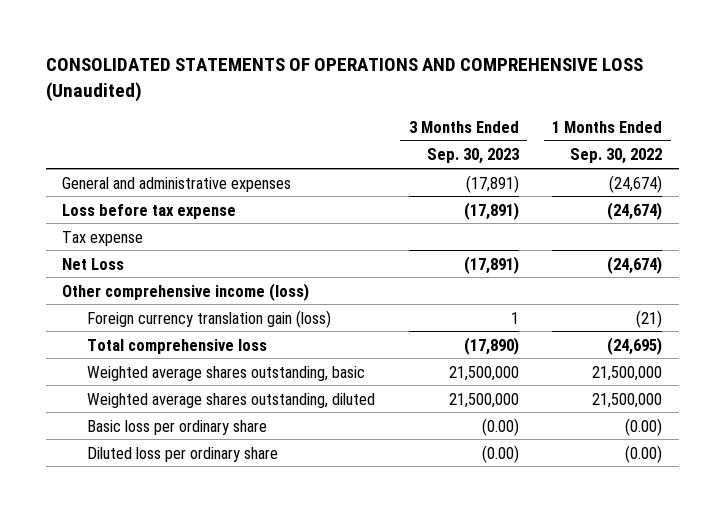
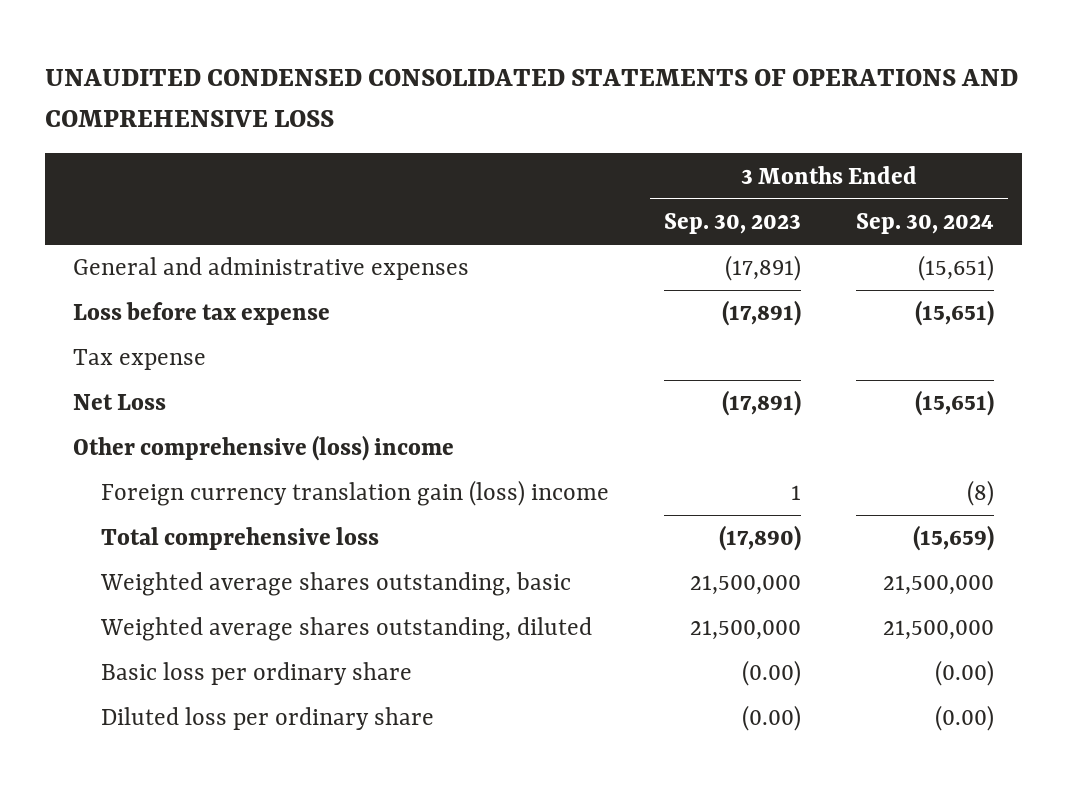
- CONSOLIDATED STATEMENTS OF OPERATIONS AND COMPREHENSIVE LOSS (Unaudited)
+ UNAUDITED CONDENSED CONSOLIDATED STATEMENTS OF OPERATIONS AND COMPREHENSIVE LOSS
- | 3 Months Ended Sep. 30, 2023 | 1 Months Ended Sep. 30, 2022
+ | 3 Months Ended Sep. 30, 2023 | 3 Months Ended Sep. 30, 2024
- Other comprehensive income (loss)
- Foreign currency translation gain (loss) | 1 | (21)
+ Other comprehensive (loss) income
+ Foreign currency translation gain (loss) income | 1 | (8)

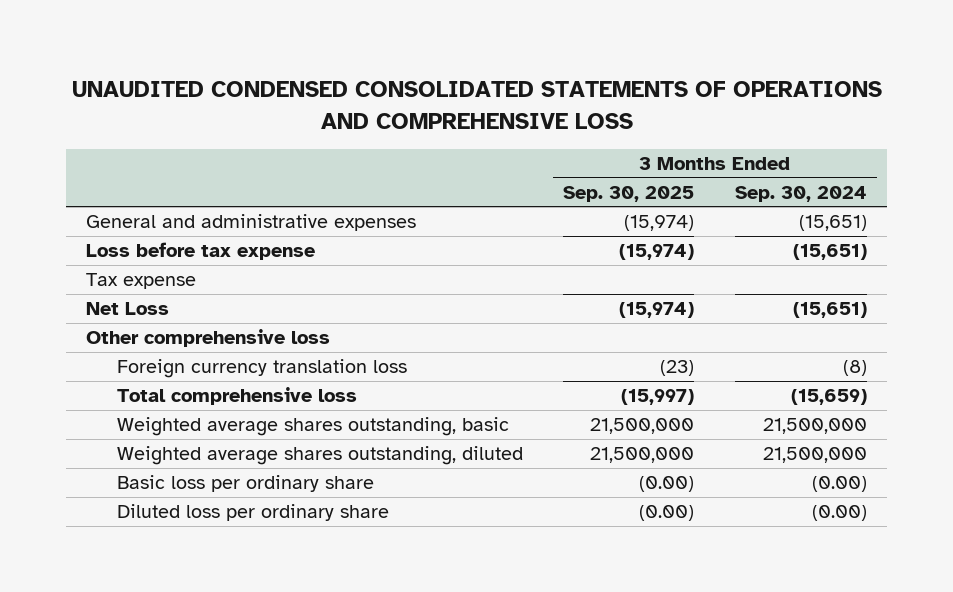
- | 3 Months Ended Sep. 30, 2023 | 3 Months Ended Sep. 30, 2024
+ | 3 Months Ended Sep. 30, 2025 | 3 Months Ended Sep. 30, 2024
- Other comprehensive (loss) income
- Foreign currency translation gain (loss) income | 1 | (8)
+ Other comprehensive loss
+ Foreign currency translation loss | (23) | (8)

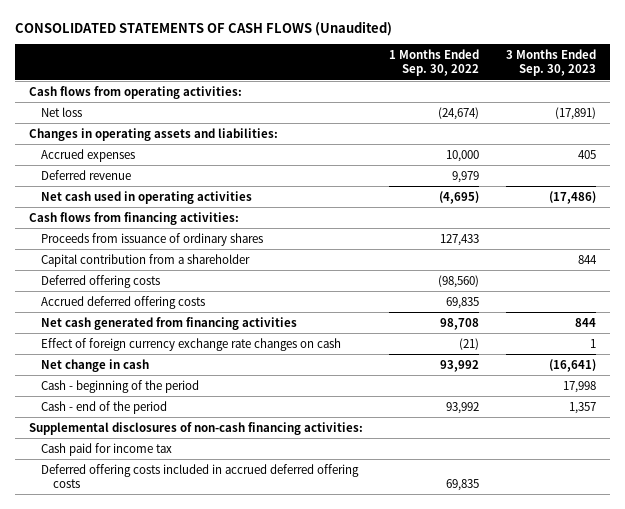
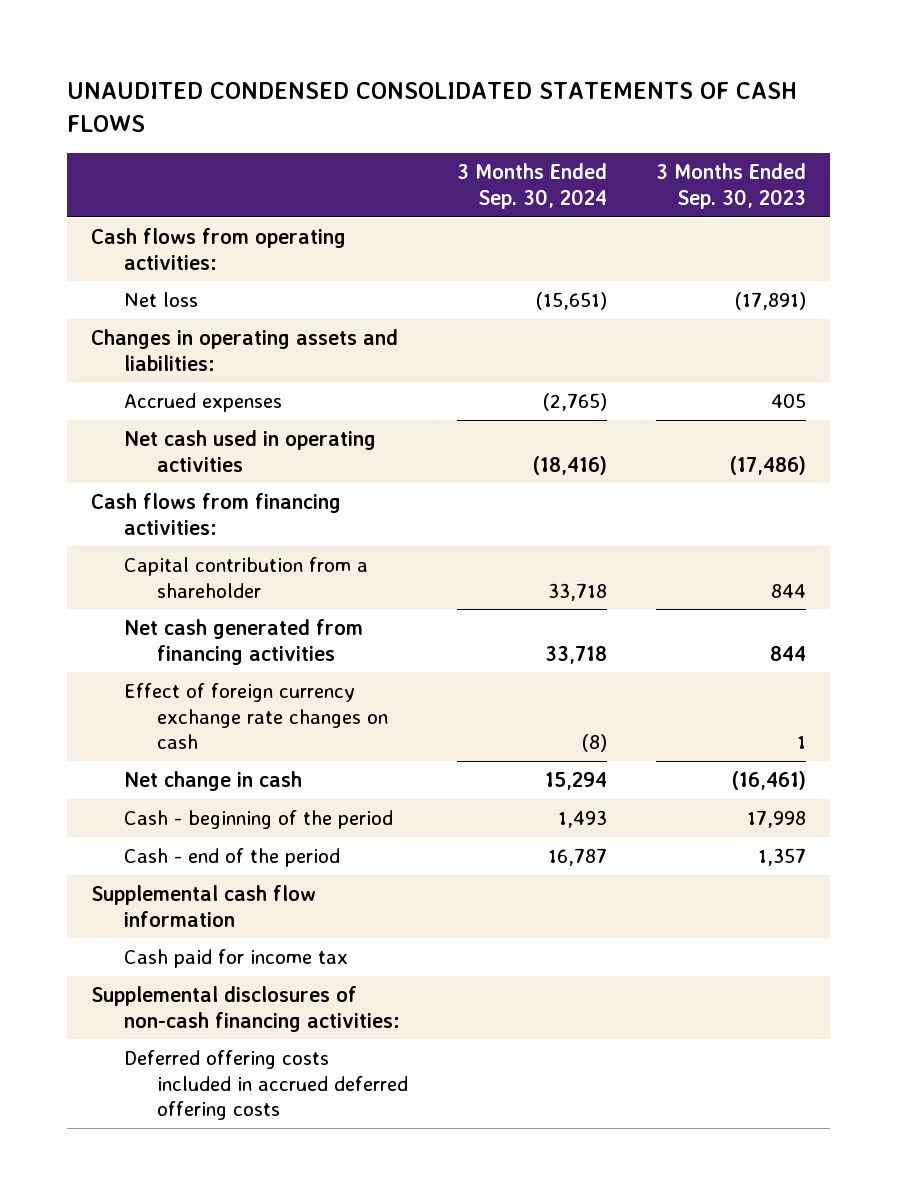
- CONSOLIDATED STATEMENTS OF CASH FLOWS (Unaudited)
+ UNAUDITED CONDENSED CONSOLIDATED STATEMENTS OF CASH FLOWS
- | 1 Months Ended Sep. 30, 2022 | 3 Months Ended Sep. 30, 2023
+ | 3 Months Ended Sep. 30, 2024 | 3 Months Ended Sep. 30, 2023
- Deferred revenue | 9,979 |
- Proceeds from issuance of ordinary shares | 127,433 |
- Deferred offering costs | (98,560) |
- Accrued deferred offering costs | 69,835 |
- Net change in cash | 93,992 | (16,641)
+ Net change in cash | 15,294 | (16,461)
+ Supplemental cash flow information
moved down: Supplemental disclosures of non-cash financing activities:

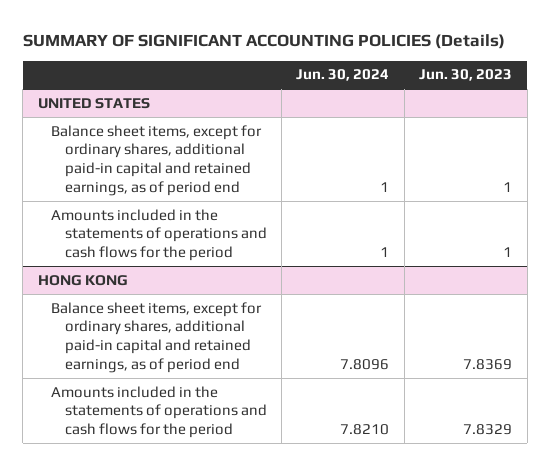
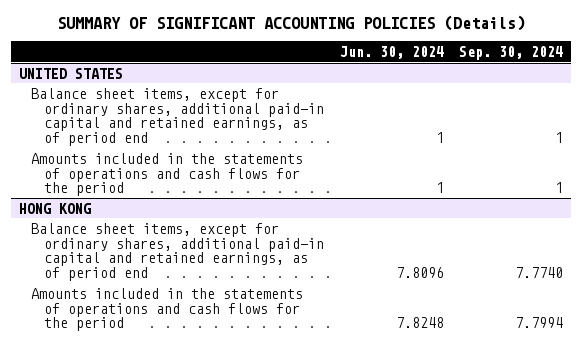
- | Jun. 30, 2024 | Jun. 30, 2023
+ | Jun. 30, 2024 | Sep. 30, 2024
@ HONG KONG
- Amounts included in the statements of operations and cash flows for the period | 7.8210 | 7.8329
+ Amounts included in the statements of operations and cash flows for the period | 7.8248 | 7.7994

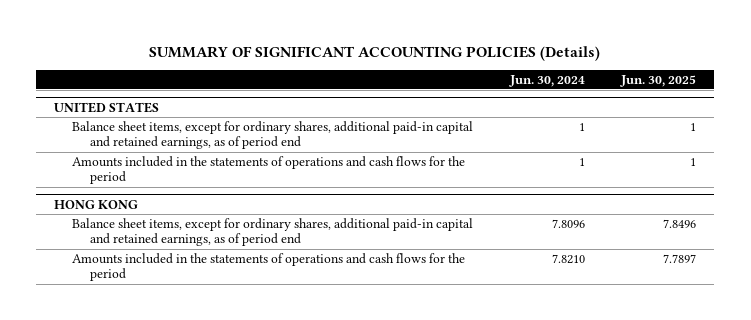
- | Jun. 30, 2024 | Sep. 30, 2024
+ | Jun. 30, 2024 | Jun. 30, 2025
@ HONG KONG
- Amounts included in the statements of operations and cash flows for the period | 7.8248 | 7.7994
+ Amounts included in the statements of operations and cash flows for the period | 7.8210 | 7.7897

